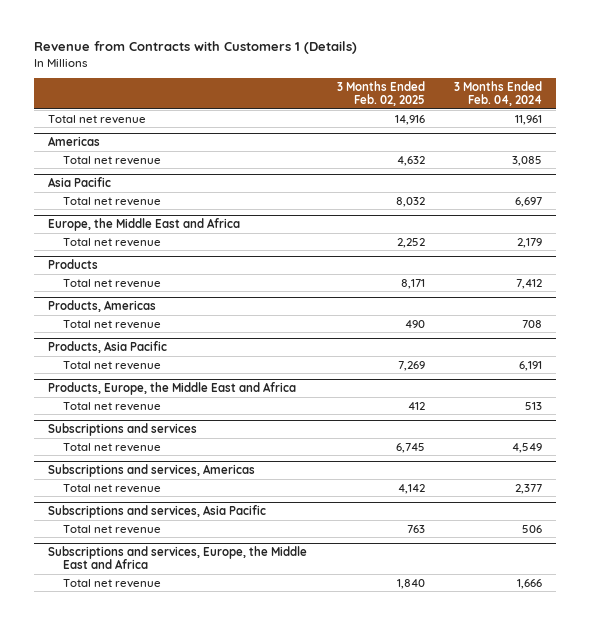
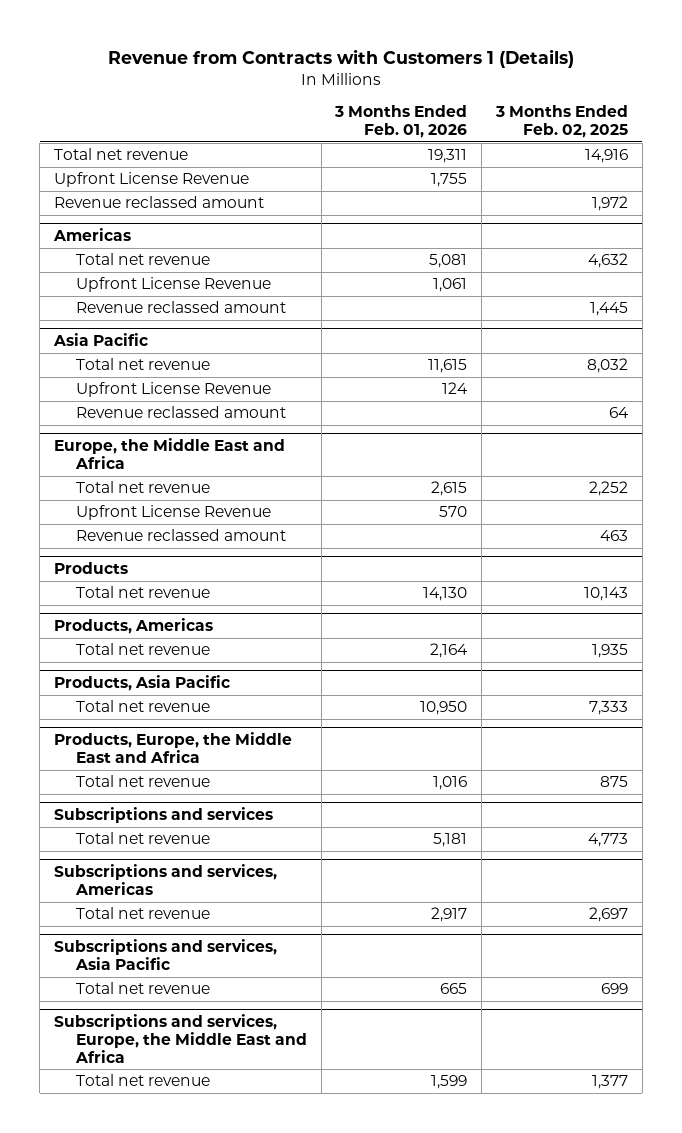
- | 3 Months Ended Feb. 02, 2025 | 3 Months Ended Feb. 04, 2024
+ | 3 Months Ended Feb. 01, 2026 | 3 Months Ended Feb. 02, 2025
+ Upfront License Revenue | 1,755 |
+ Revenue reclassed amount | | 1,972
@ Americas
+ Upfront License Revenue | 1,061 |
+ Revenue reclassed amount | | 1,445
@ Asia Pacific
+ Upfront License Revenue | 124 |
+ Revenue reclassed amount | | 64
@ Europe, the Middle East and Africa
+ Upfront License Revenue | 570 |
+ Revenue reclassed amount | | 463
@ Products
- Total net revenue | 8,171 | 7,412
+ Total net revenue | 14,130 | 10,143
@ Products, Americas
- Total net revenue | 490 | 708
+ Total net revenue | 2,164 | 1,935
@ Products, Asia Pacific
- Total net revenue | 7,269 | 6,191
+ Total net revenue | 10,950 | 7,333
@ Products, Europe, the Middle East and Africa
- Total net revenue | 412 | 513
+ Total net revenue | 1,016 | 875
@ Subscriptions and services
- Total net revenue | 6,745 | 4,549
+ Total net revenue | 5,181 | 4,773
@ Subscriptions and services, Americas
- Total net revenue | 4,142 | 2,377
+ Total net revenue | 2,917 | 2,697
@ Subscriptions and services, Asia Pacific
- Total net revenue | 763 | 506
+ Total net revenue | 665 | 699
@ Subscriptions and services, Europe, the Middle East and Africa
- Total net revenue | 1,840 | 1,666
+ Total net revenue | 1,599 | 1,377

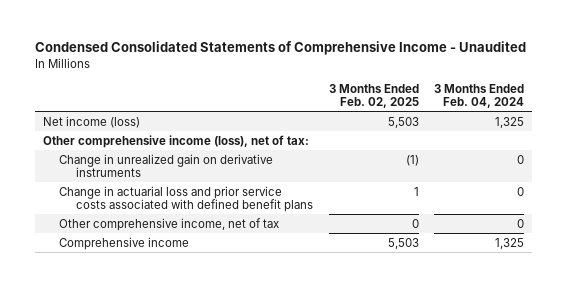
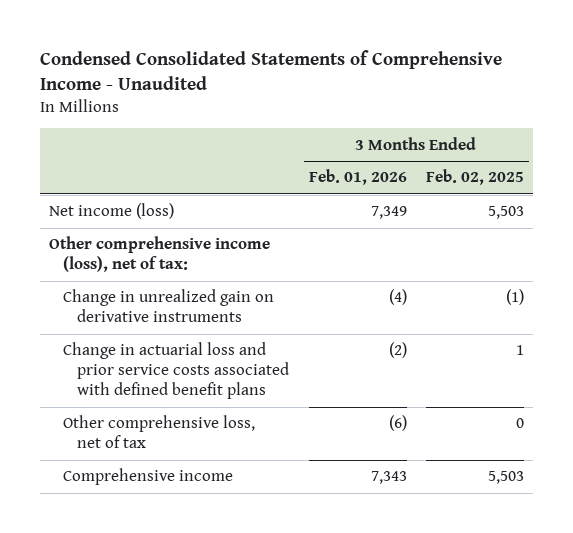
- | 3 Months Ended Feb. 02, 2025 | 3 Months Ended Feb. 04, 2024
+ | 3 Months Ended Feb. 01, 2026 | 3 Months Ended Feb. 02, 2025
- Other comprehensive income, net of tax | 0 | 0
+ Other comprehensive loss, net of tax | (6) | 0

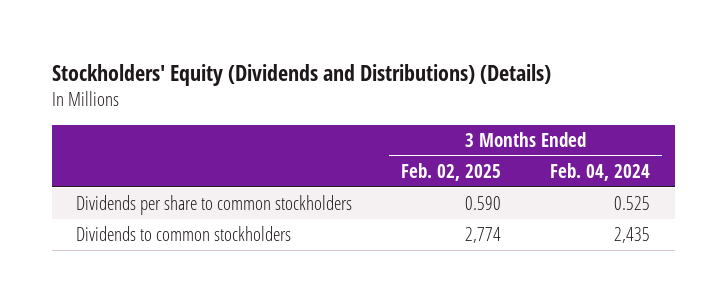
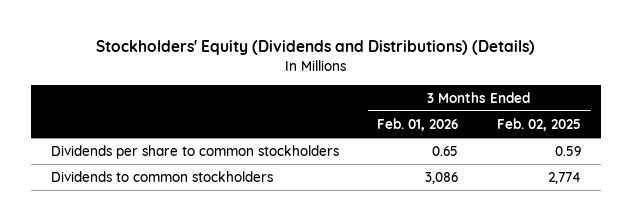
- | 3 Months Ended Feb. 02, 2025 | 3 Months Ended Feb. 04, 2024
+ | 3 Months Ended Feb. 01, 2026 | 3 Months Ended Feb. 02, 2025
- Dividends per share to common stockholders | 0.590 | 0.525
+ Dividends per share to common stockholders | 0.65 | 0.59

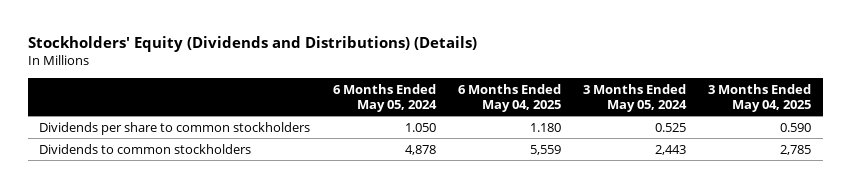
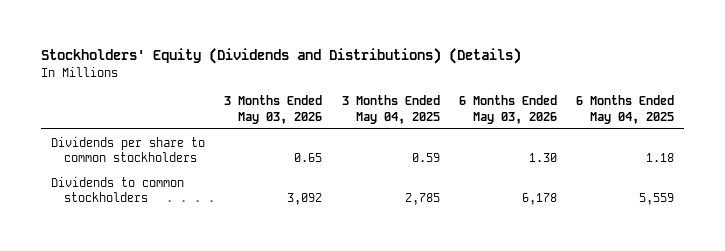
- | 6 Months Ended May 05, 2024 | 6 Months Ended May 04, 2025 | 3 Months Ended May 05, 2024 | 3 Months Ended May 04, 2025
+ | 3 Months Ended May 03, 2026 | 3 Months Ended May 04, 2025 | 6 Months Ended May 03, 2026 | 6 Months Ended May 04, 2025
- Dividends per share to common stockholders | 1.050 | 1.180 | 0.525 | 0.590
+ Dividends per share to common stockholders | 0.65 | 0.59 | 1.30 | 1.18

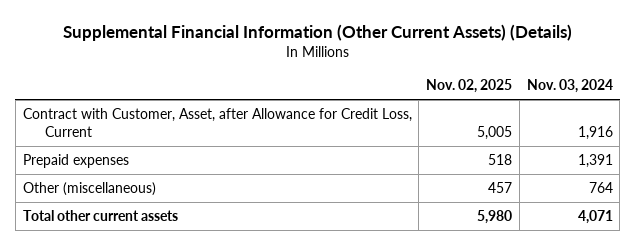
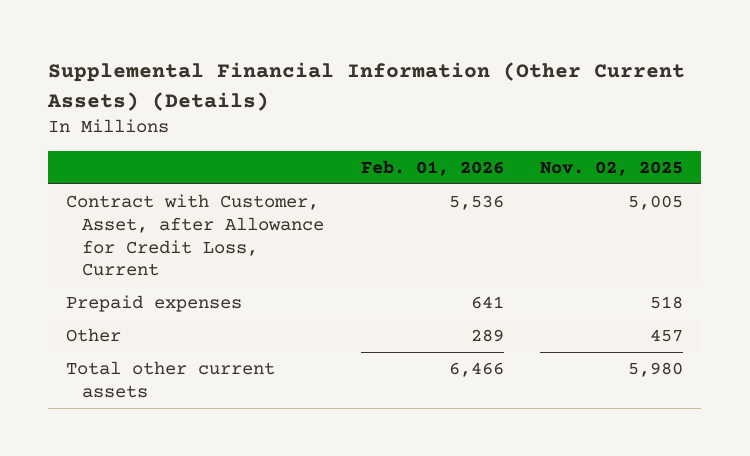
- | Nov. 02, 2025 | Nov. 03, 2024
+ | Feb. 01, 2026 | Nov. 02, 2025
- Other (miscellaneous) | 457 | 764
+ Other | 289 | 457

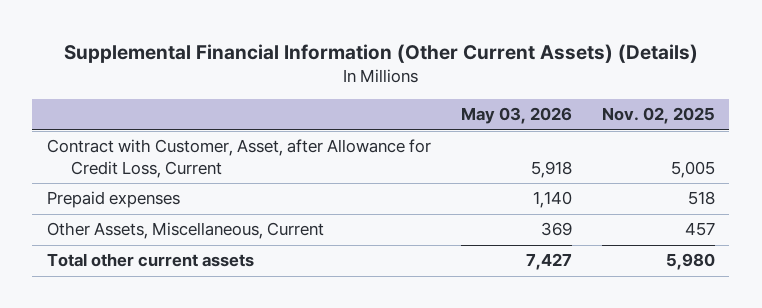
- | Feb. 01, 2026 | Nov. 02, 2025
+ | May 03, 2026 | Nov. 02, 2025
- Other | 289 | 457
+ Other Assets, Miscellaneous, Current | 369 | 457

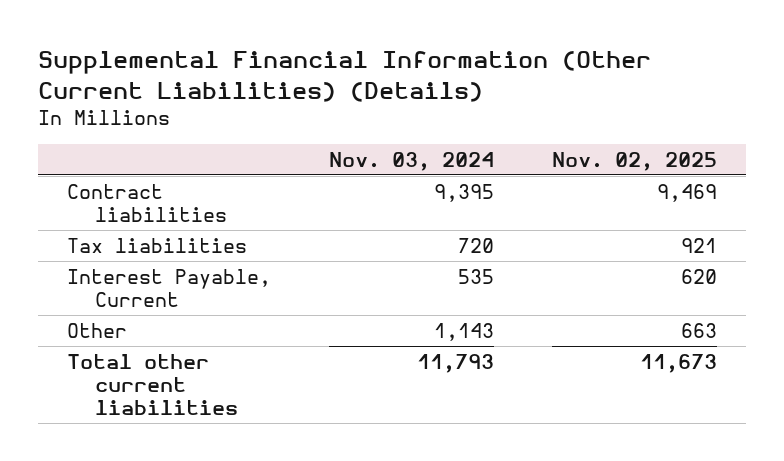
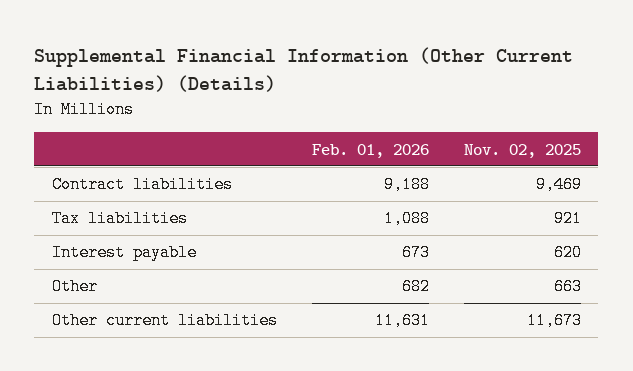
- | Nov. 03, 2024 | Nov. 02, 2025
+ | Feb. 01, 2026 | Nov. 02, 2025
- Interest Payable, Current | 535 | 620
+ Interest payable | 673 | 620
- Total other current liabilities | 11,793 | 11,673
+ Other current liabilities | 11,631 | 11,673

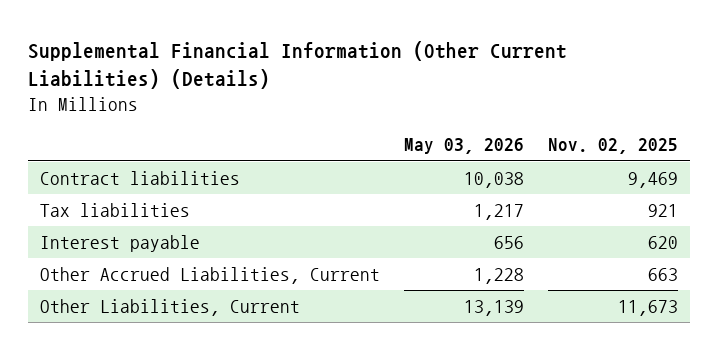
- | Feb. 01, 2026 | Nov. 02, 2025
+ | May 03, 2026 | Nov. 02, 2025
- Other | 682 | 663
- Other current liabilities | 11,631 | 11,673
+ Other Accrued Liabilities, Current | 1,228 | 663
+ Other Liabilities, Current | 13,139 | 11,673

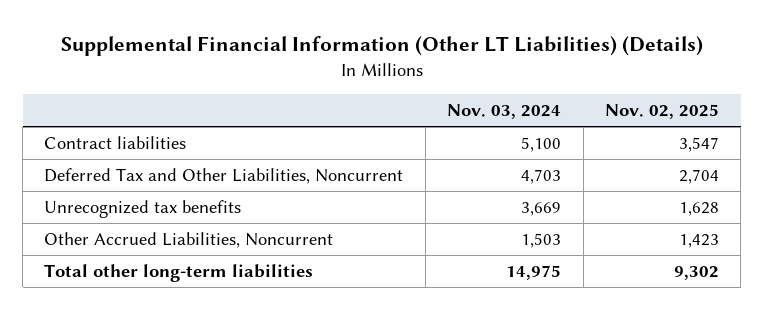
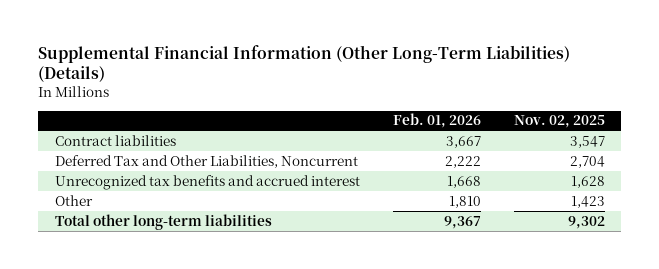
- Supplemental Financial Information (Other LT Liabilities) (Details)
+ Supplemental Financial Information (Other Long-Term Liabilities) (Details)
- | Nov. 03, 2024 | Nov. 02, 2025
+ | Feb. 01, 2026 | Nov. 02, 2025
- Unrecognized tax benefits | 3,669 | 1,628
- Other Accrued Liabilities, Noncurrent | 1,503 | 1,423
+ Unrecognized tax benefits and accrued interest | 1,668 | 1,628
+ Other | 1,810 | 1,423

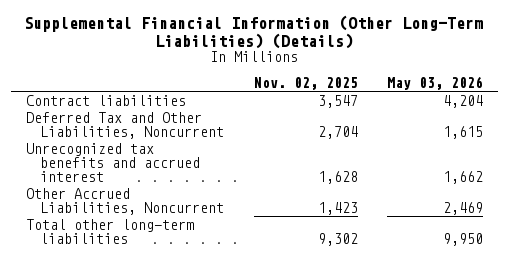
- | Feb. 01, 2026 | Nov. 02, 2025
+ | Nov. 02, 2025 | May 03, 2026
- Other | 1,810 | 1,423
+ Other Accrued Liabilities, Noncurrent | 1,423 | 2,469

